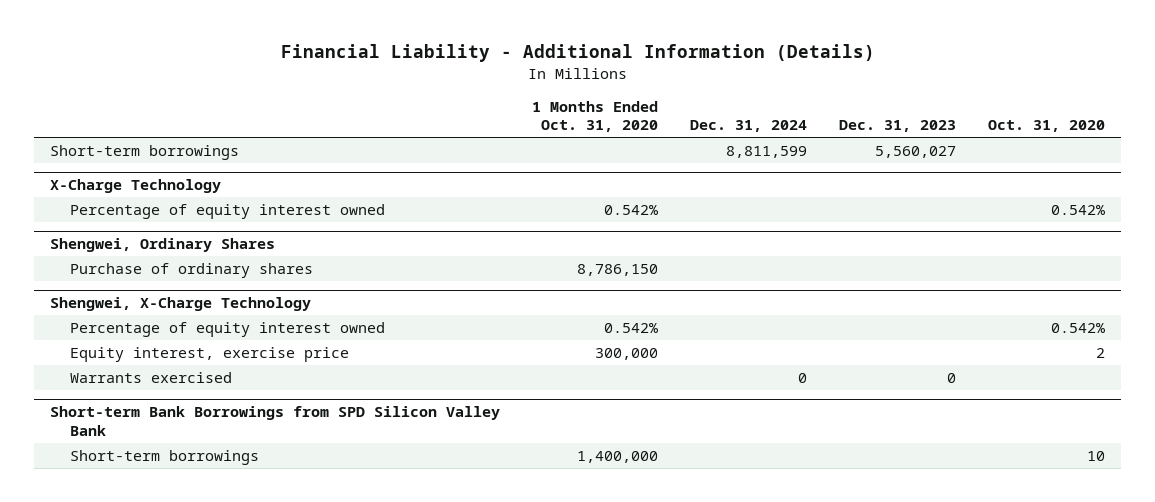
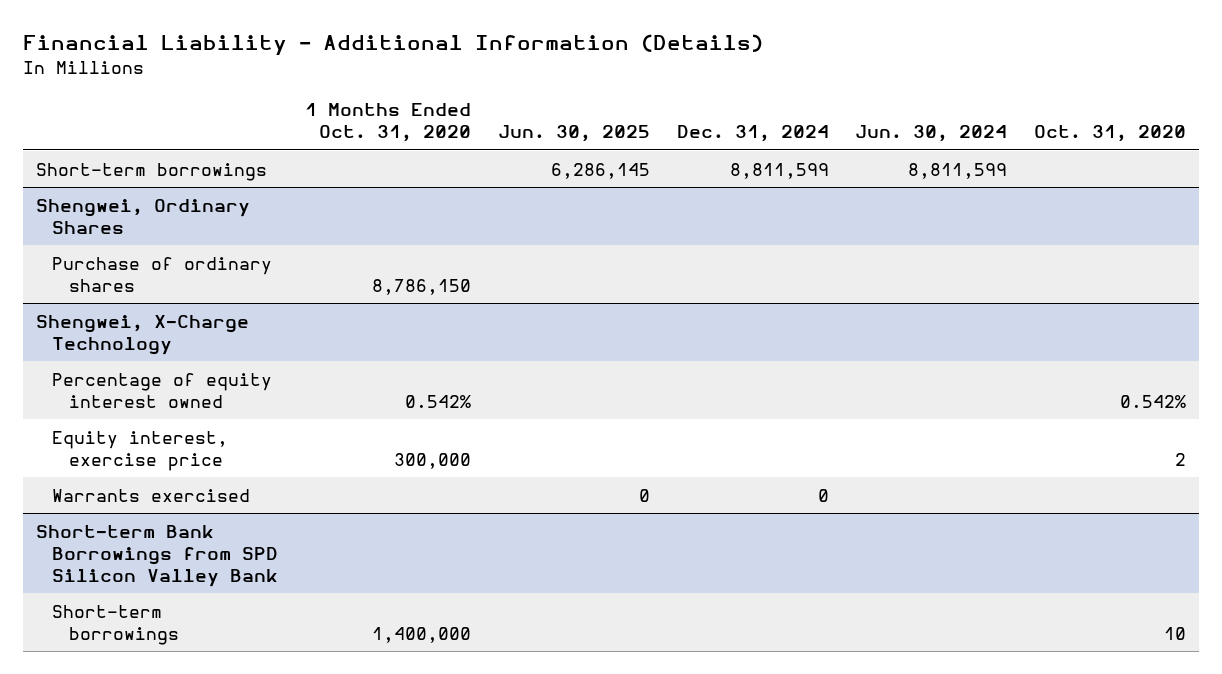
- | 1 Months Ended Oct. 31, 2020 | Dec. 31, 2024 | Dec. 31, 2023 | Oct. 31, 2020
+ | 1 Months Ended Oct. 31, 2020 | Jun. 30, 2025 | Dec. 31, 2024 | Jun. 30, 2024 | Oct. 31, 2020
- X-Charge Technology
- Percentage of equity interest owned | 0.542% | | | 0.542%

